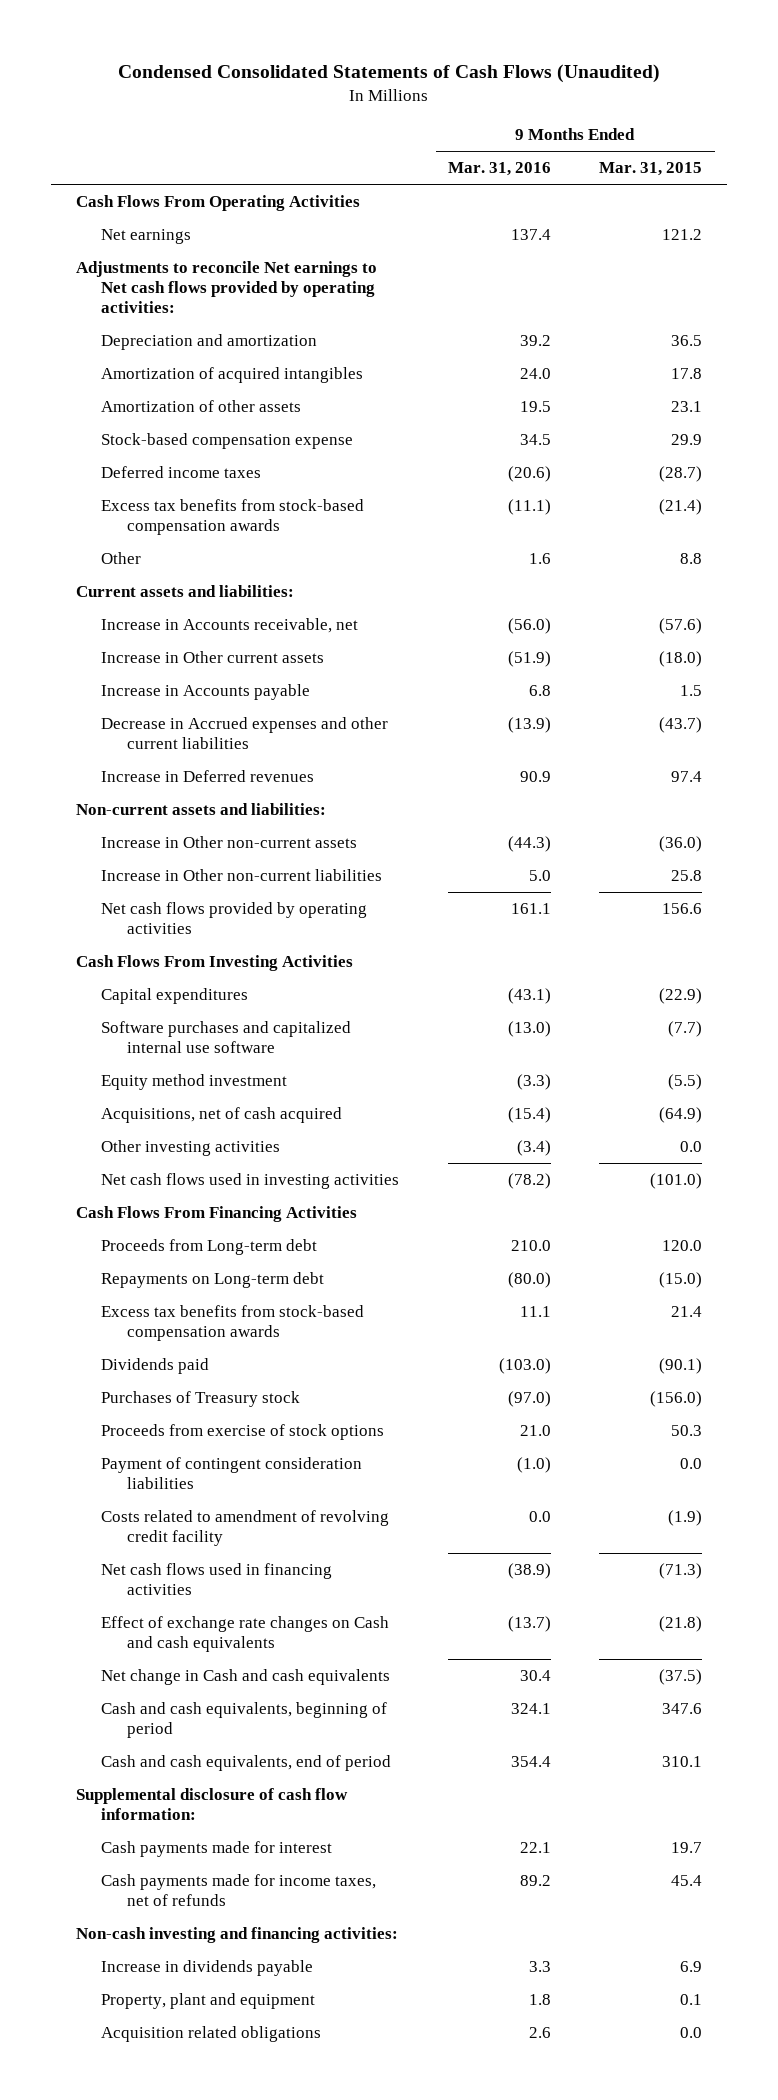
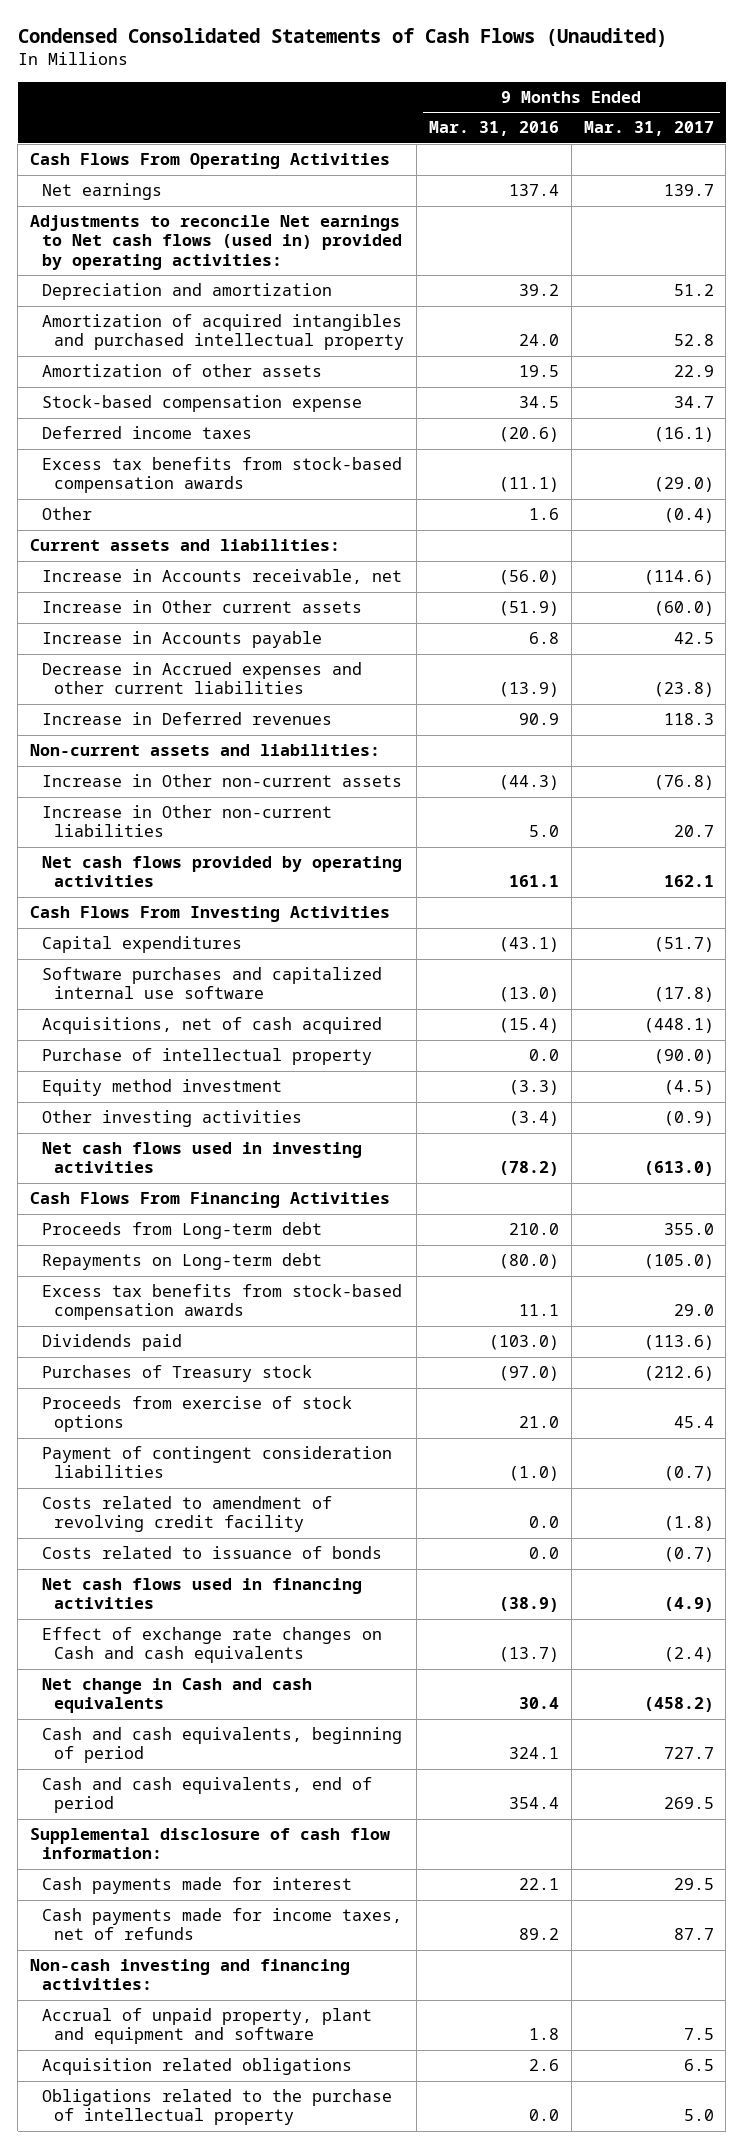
- | 9 Months Ended Mar. 31, 2016 | 9 Months Ended Mar. 31, 2015
+ | 9 Months Ended Mar. 31, 2016 | 9 Months Ended Mar. 31, 2017
- Adjustments to reconcile Net earnings to Net cash flows provided by operating activities:
+ Adjustments to reconcile Net earnings to Net cash flows (used in) provided by operating activities:
- Amortization of acquired intangibles | 24.0 | 17.8
+ Amortization of acquired intangibles and purchased intellectual property | 24.0 | 52.8
+ Purchase of intellectual property | 0.0 | (90.0)
moved down: Equity method investment | (3.3) | (4.5)
+ Costs related to issuance of bonds | 0.0 | (0.7)
- Increase in dividends payable | 3.3 | 6.9
- Property, plant and equipment | 1.8 | 0.1
+ Accrual of unpaid property, plant and equipment and software | 1.8 | 7.5
+ Obligations related to the purchase of intellectual property | 0.0 | 5.0

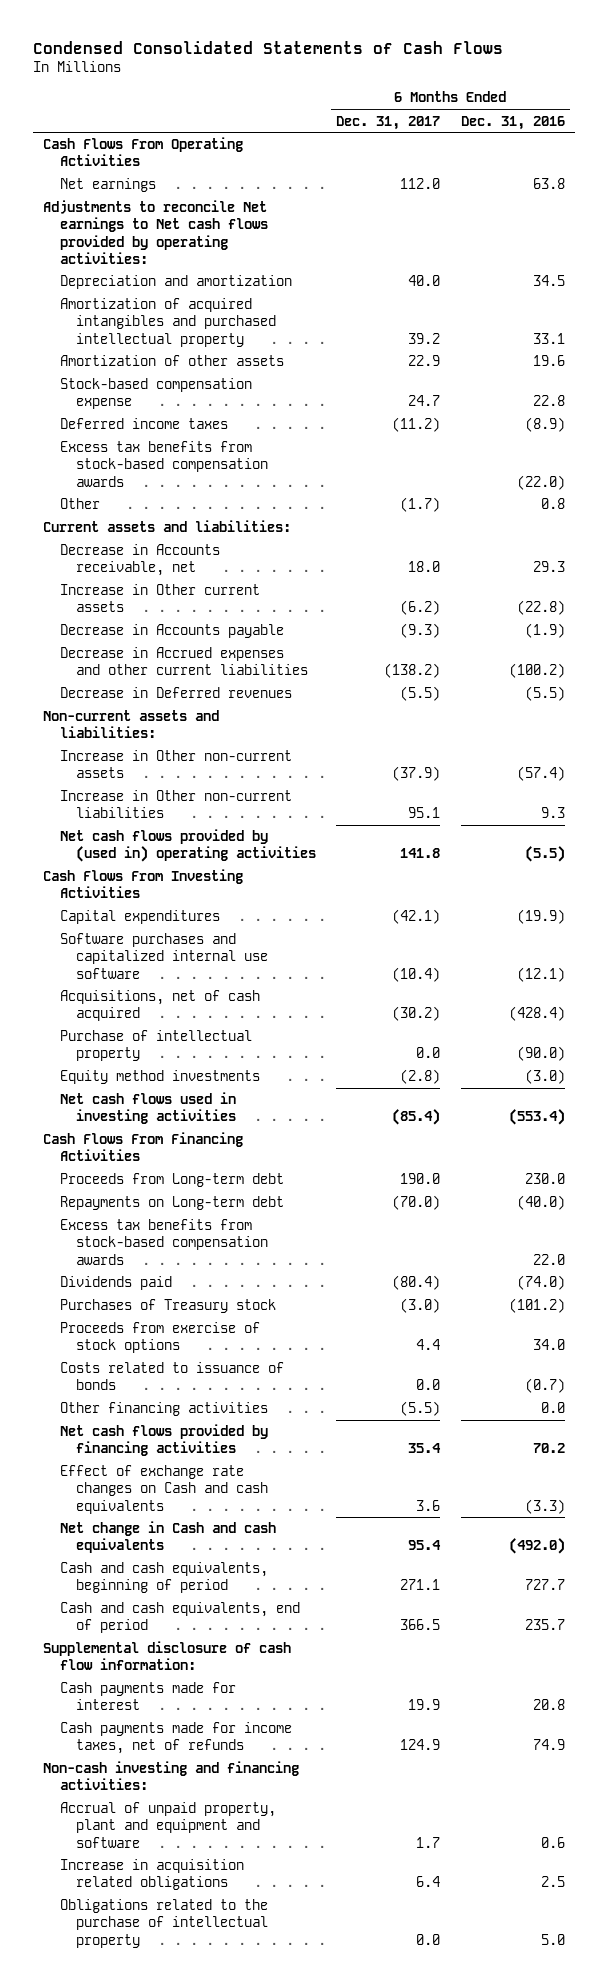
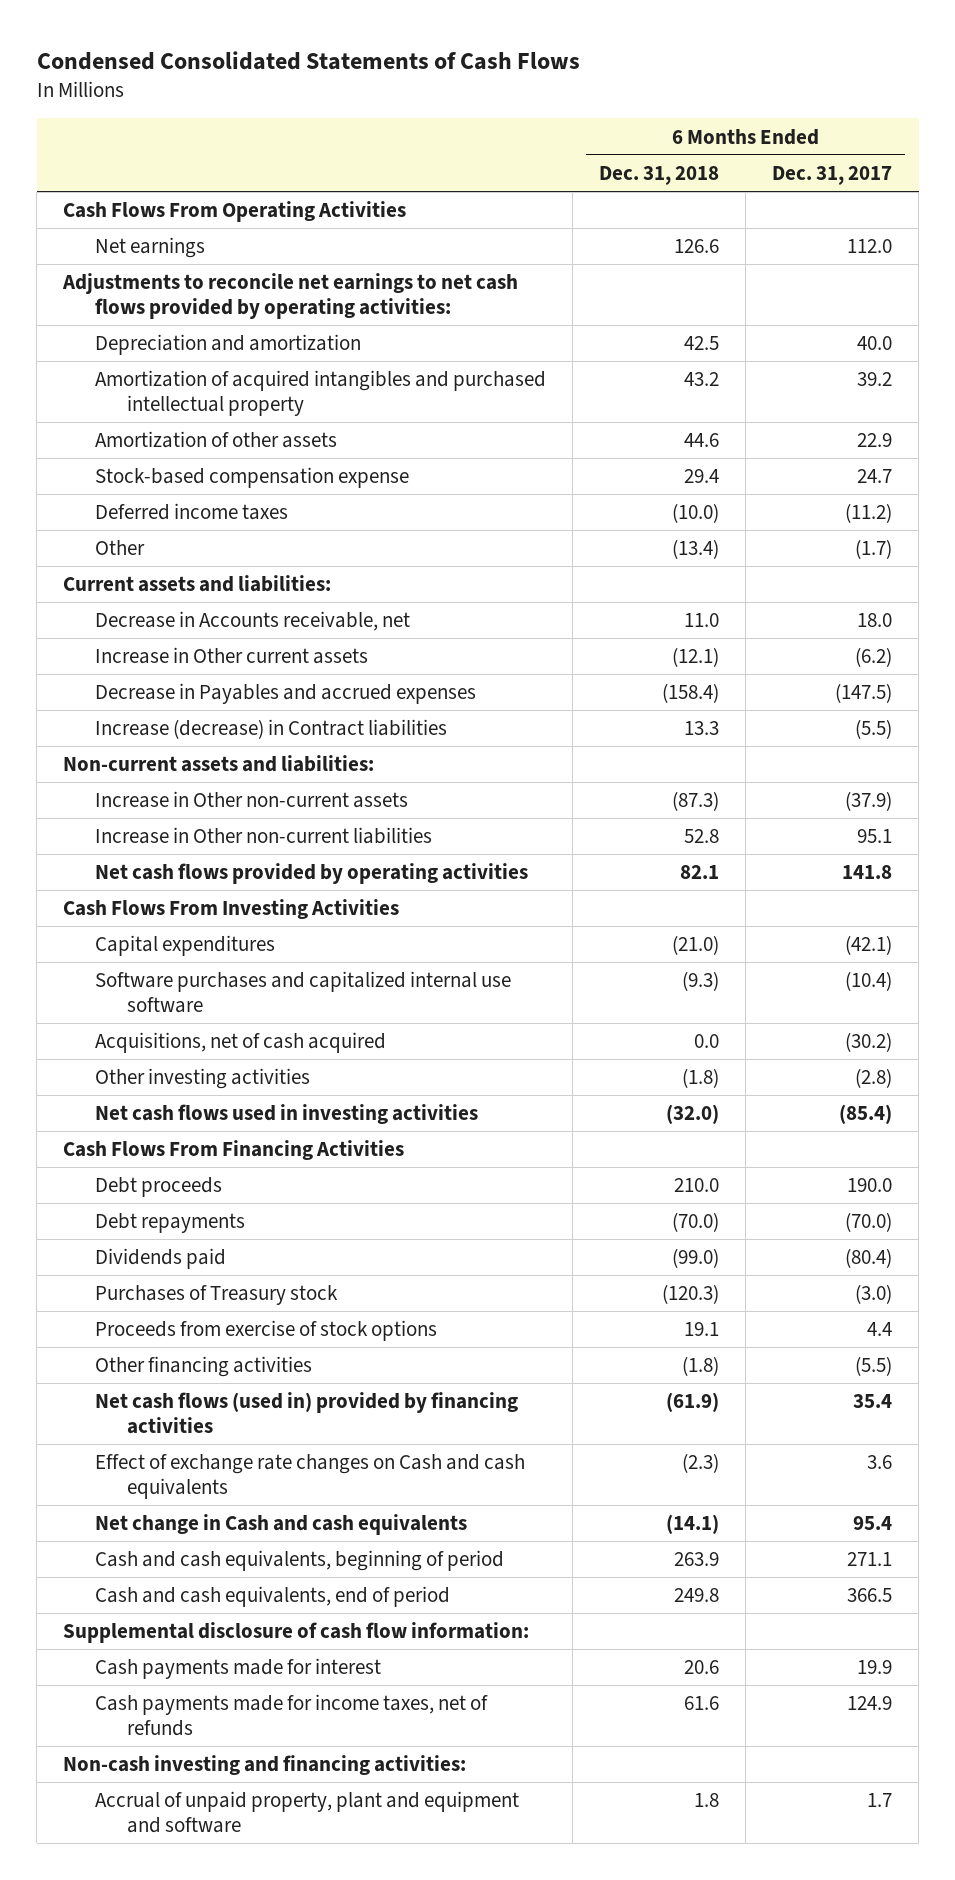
- | 6 Months Ended Dec. 31, 2017 | 6 Months Ended Dec. 31, 2016
+ | 6 Months Ended Dec. 31, 2018 | 6 Months Ended Dec. 31, 2017
- Adjustments to reconcile Net earnings to Net cash flows provided by operating activities:
+ Adjustments to reconcile net earnings to net cash flows provided by operating activities:
- Excess tax benefits from stock-based compensation awards | | (22.0)
- Decrease in Accounts payable | (9.3) | (1.9)
- Decrease in Accrued expenses and other current liabilities | (138.2) | (100.2)
- Decrease in Deferred revenues | (5.5) | (5.5)
+ Decrease in Payables and accrued expenses | (158.4) | (147.5)
+ Increase (decrease) in Contract liabilities | 13.3 | (5.5)
- Net cash flows provided by (used in) operating activities | 141.8 | (5.5)
+ Net cash flows provided by operating activities | 82.1 | 141.8
- Purchase of intellectual property | 0.0 | (90.0)
- Equity method investments | (2.8) | (3.0)
+ Other investing activities | (1.8) | (2.8)
- Proceeds from Long-term debt | 190.0 | 230.0
- Repayments on Long-term debt | (70.0) | (40.0)
- Excess tax benefits from stock-based compensation awards | | 22.0
+ Debt proceeds | 210.0 | 190.0
+ Debt repayments | (70.0) | (70.0)
- Costs related to issuance of bonds | 0.0 | (0.7)
- Net cash flows provided by financing activities | 35.4 | 70.2
+ Net cash flows (used in) provided by financing activities | (61.9) | 35.4
- Increase in acquisition related obligations | 6.4 | 2.5
- Obligations related to the purchase of intellectual property | 0.0 | 5.0

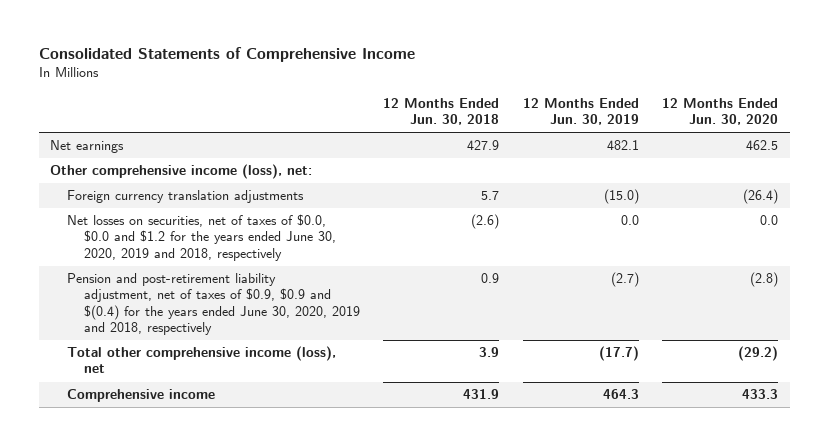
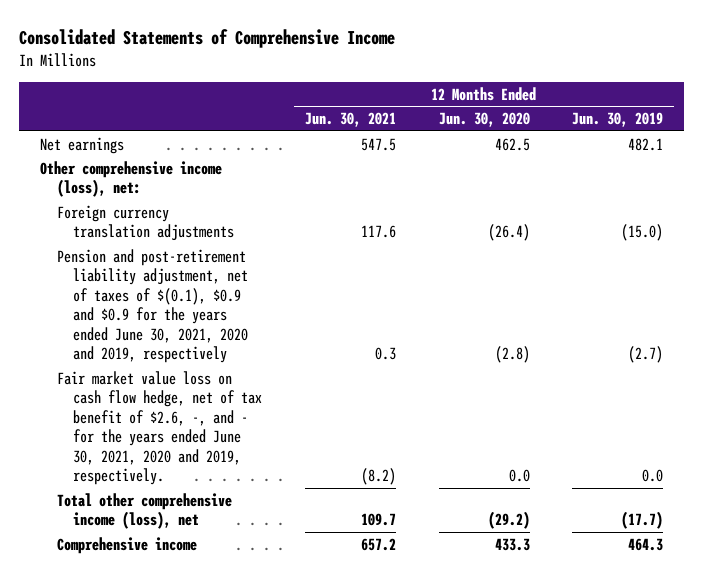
- | 12 Months Ended Jun. 30, 2018 | 12 Months Ended Jun. 30, 2019 | 12 Months Ended Jun. 30, 2020
+ | 12 Months Ended Jun. 30, 2021 | 12 Months Ended Jun. 30, 2020 | 12 Months Ended Jun. 30, 2019
- Net losses on securities, net of taxes of $0.0, $0.0 and $1.2 for the years ended June 30, 2020, 2019 and 2018, respectively | (2.6) | 0.0 | 0.0
- Pension and post-retirement liability adjustment, net of taxes of $0.9, $0.9 and $(0.4) for the years ended June 30, 2020, 2019 and 2018, respectively | 0.9 | (2.7) | (2.8)
+ Pension and post-retirement liability adjustment, net of taxes of $(0.1), $0.9 and $0.9 for the years ended June 30, 2021, 2020 and 2019, respectively | 0.3 | (2.8) | (2.7)
+ Fair market value loss on cash flow hedge, net of tax benefit of $2.6, -, and - for the years ended June 30, 2021, 2020 and 2019, respectively. | (8.2) | 0.0 | 0.0

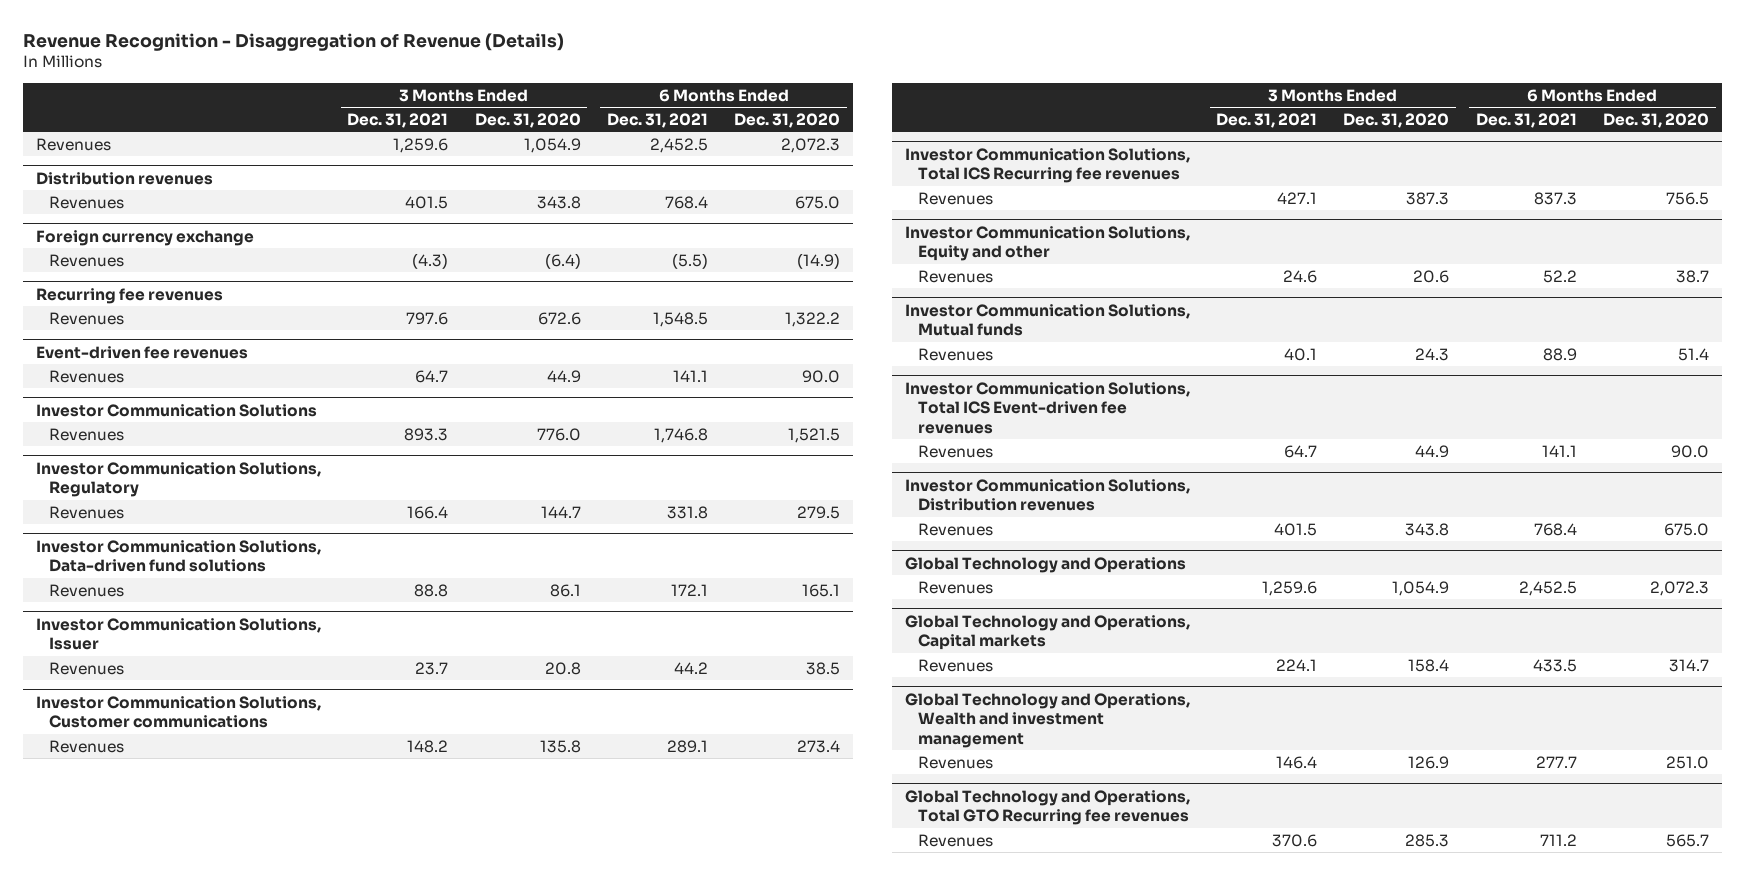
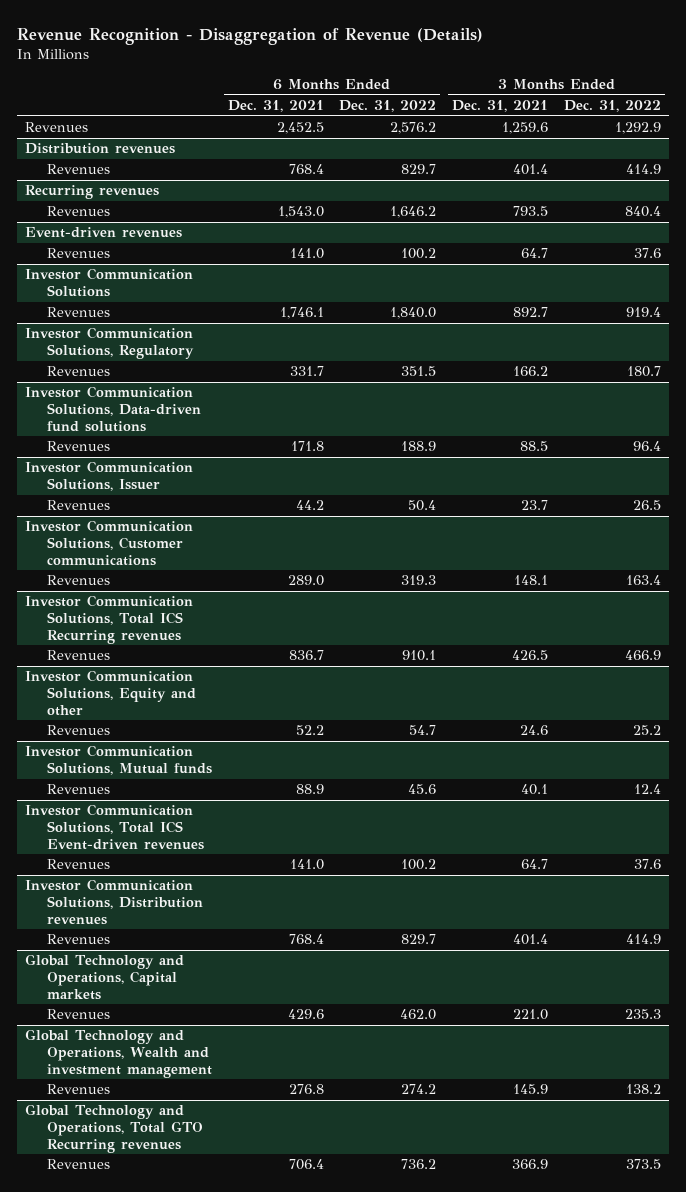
- | 3 Months Ended Dec. 31, 2021 | 3 Months Ended Dec. 31, 2020 | 6 Months Ended Dec. 31, 2021 | 6 Months Ended Dec. 31, 2020
+ | 6 Months Ended Dec. 31, 2021 | 6 Months Ended Dec. 31, 2022 | 3 Months Ended Dec. 31, 2021 | 3 Months Ended Dec. 31, 2022
@ Distribution revenues
- Revenues | 401.5 | 343.8 | 768.4 | 675.0
- Foreign currency exchange
- Revenues | (4.3) | (6.4) | (5.5) | (14.9)
- Recurring fee revenues
- Revenues | 797.6 | 672.6 | 1,548.5 | 1,322.2
- Event-driven fee revenues
- Revenues | 64.7 | 44.9 | 141.1 | 90.0
@ Distribution revenues
+ Revenues | 768.4 | 829.7 | 401.4 | 414.9
+ Recurring revenues
+ Revenues | 1,543.0 | 1,646.2 | 793.5 | 840.4
+ Event-driven revenues
+ Revenues | 141.0 | 100.2 | 64.7 | 37.6
@ Investor Communication Solutions
- Revenues | 893.3 | 776.0 | 1,746.8 | 1,521.5
+ Revenues | 1,746.1 | 1,840.0 | 892.7 | 919.4
@ Investor Communication Solutions, Regulatory
- Revenues | 166.4 | 144.7 | 331.8 | 279.5
+ Revenues | 331.7 | 351.5 | 166.2 | 180.7
@ Investor Communication Solutions, Data-driven fund solutions
- Revenues | 88.8 | 86.1 | 172.1 | 165.1
+ Revenues | 171.8 | 188.9 | 88.5 | 96.4
@ Investor Communication Solutions, Customer communications
- Revenues | 148.2 | 135.8 | 289.1 | 273.4
- Investor Communication Solutions, Total ICS Recurring fee revenues
- Revenues | 427.1 | 387.3 | 837.3 | 756.5
@ Investor Communication Solutions, Customer communications
+ Revenues | 289.0 | 319.3 | 148.1 | 163.4
+ Investor Communication Solutions, Total ICS Recurring revenues
+ Revenues | 836.7 | 910.1 | 426.5 | 466.9
- Investor Communication Solutions, Total ICS Event-driven fee revenues
- Revenues | 64.7 | 44.9 | 141.1 | 90.0
+ Investor Communication Solutions, Total ICS Event-driven revenues
+ Revenues | 141.0 | 100.2 | 64.7 | 37.6
@ Investor Communication Solutions, Distribution revenues
- Revenues | 401.5 | 343.8 | 768.4 | 675.0
- Global Technology and Operations
- Revenues | 1,259.6 | 1,054.9 | 2,452.5 | 2,072.3
@ Investor Communication Solutions, Distribution revenues
+ Revenues | 768.4 | 829.7 | 401.4 | 414.9
@ Global Technology and Operations, Capital markets
- Revenues | 224.1 | 158.4 | 433.5 | 314.7
+ Revenues | 429.6 | 462.0 | 221.0 | 235.3
@ Global Technology and Operations, Wealth and investment management
- Revenues | 146.4 | 126.9 | 277.7 | 251.0
- Global Technology and Operations, Total GTO Recurring fee revenues
- Revenues | 370.6 | 285.3 | 711.2 | 565.7
@ Global Technology and Operations, Wealth and investment management
+ Revenues | 276.8 | 274.2 | 145.9 | 138.2
+ Global Technology and Operations, Total GTO Recurring revenues
+ Revenues | 706.4 | 736.2 | 366.9 | 373.5

